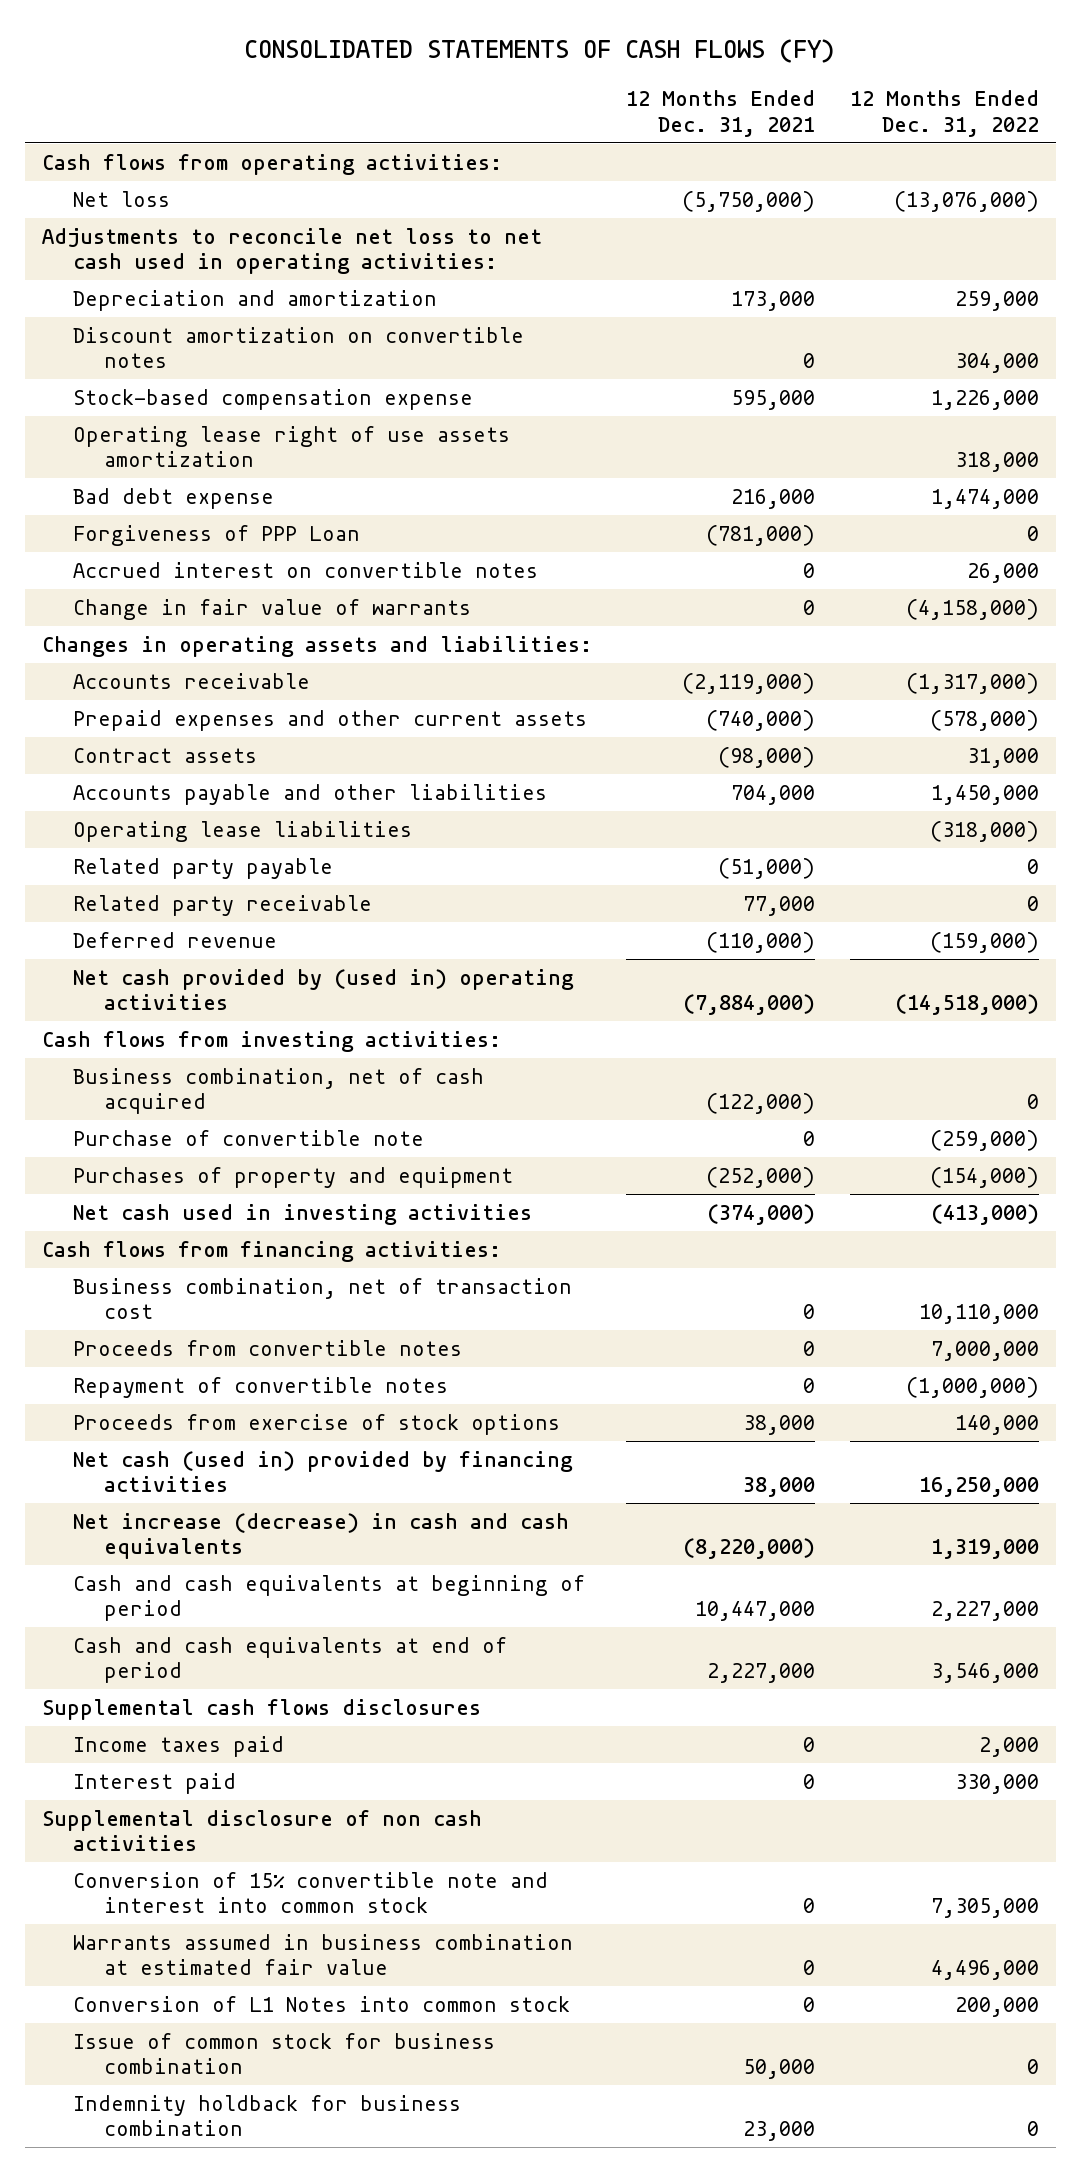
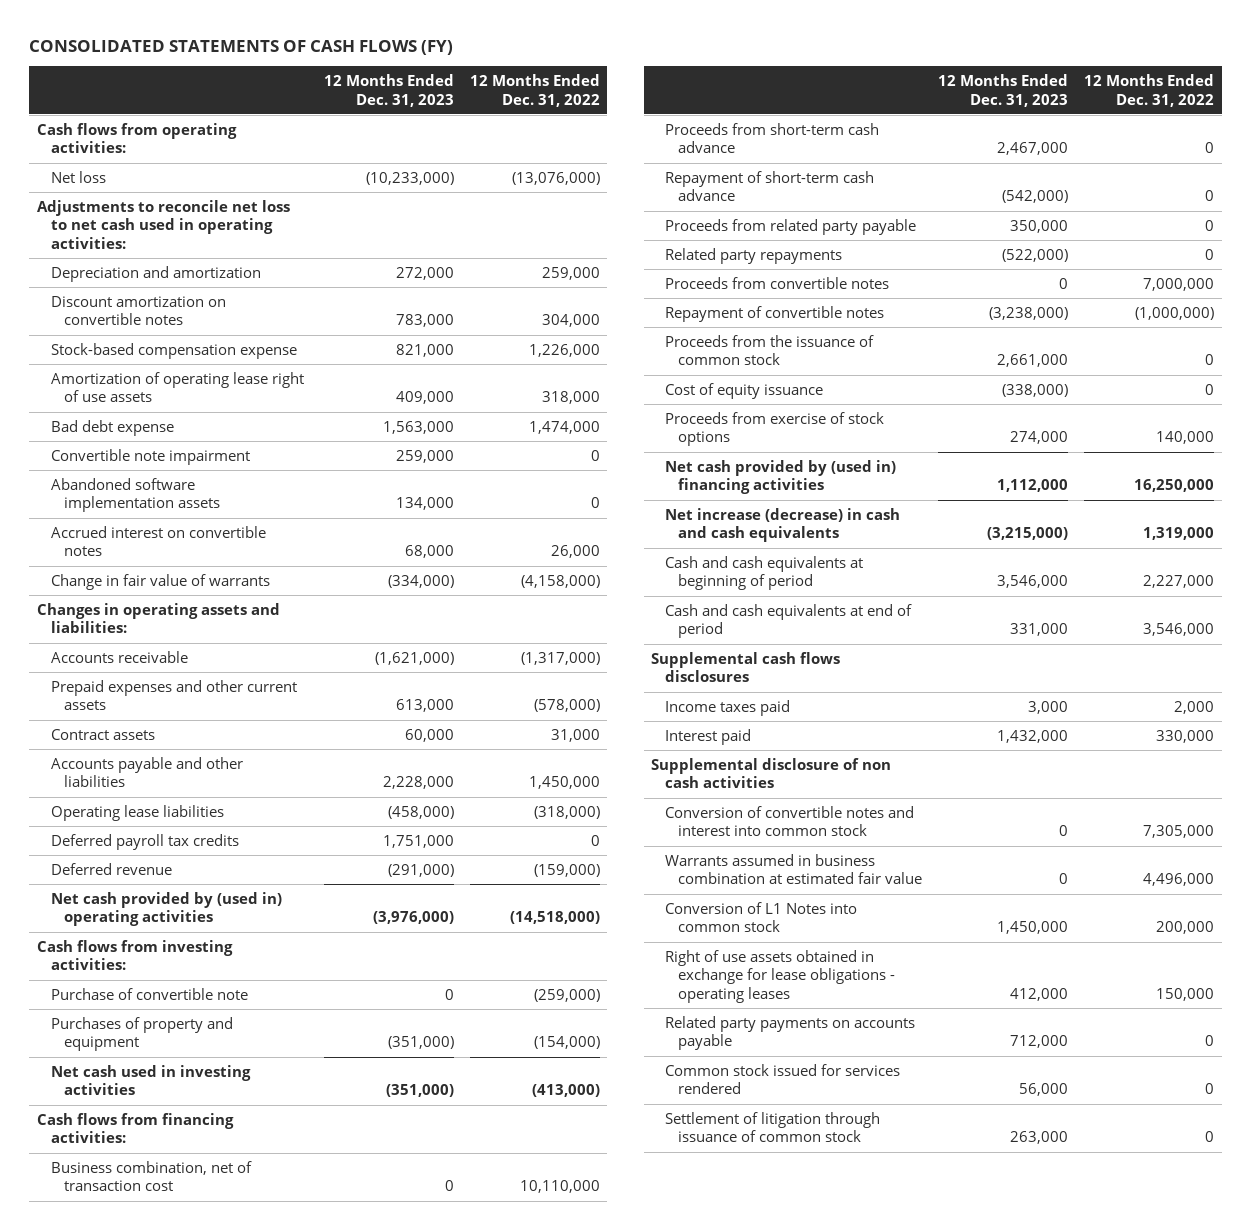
- | 12 Months Ended Dec. 31, 2021 | 12 Months Ended Dec. 31, 2022
+ | 12 Months Ended Dec. 31, 2023 | 12 Months Ended Dec. 31, 2022
- Operating lease right of use assets amortization | | 318,000
+ Amortization of operating lease right of use assets | 409,000 | 318,000
- Forgiveness of PPP Loan | (781,000) | 0
+ Convertible note impairment | 259,000 | 0
+ Abandoned software implementation assets | 134,000 | 0
- Related party payable | (51,000) | 0
- Related party receivable | 77,000 | 0
+ Deferred payroll tax credits | 1,751,000 | 0
- Business combination, net of cash acquired | (122,000) | 0
+ Proceeds from short-term cash advance | 2,467,000 | 0
+ Repayment of short-term cash advance | (542,000) | 0
+ Proceeds from related party payable | 350,000 | 0
+ Related party repayments | (522,000) | 0
+ Proceeds from the issuance of common stock | 2,661,000 | 0
+ Cost of equity issuance | (338,000) | 0
- Net cash (used in) provided by financing activities | 38,000 | 16,250,000
+ Net cash provided by (used in) financing activities | 1,112,000 | 16,250,000
- Conversion of 15% convertible note and interest into common stock | 0 | 7,305,000
+ Conversion of convertible notes and interest into common stock | 0 | 7,305,000
- Issue of common stock for business combination | 50,000 | 0
- Indemnity holdback for business combination | 23,000 | 0
+ Right of use assets obtained in exchange for lease obligations - operating leases | 412,000 | 150,000
+ Related party payments on accounts payable | 712,000 | 0
+ Common stock issued for services rendered | 56,000 | 0
+ Settlement of litigation through issuance of common stock | 263,000 | 0

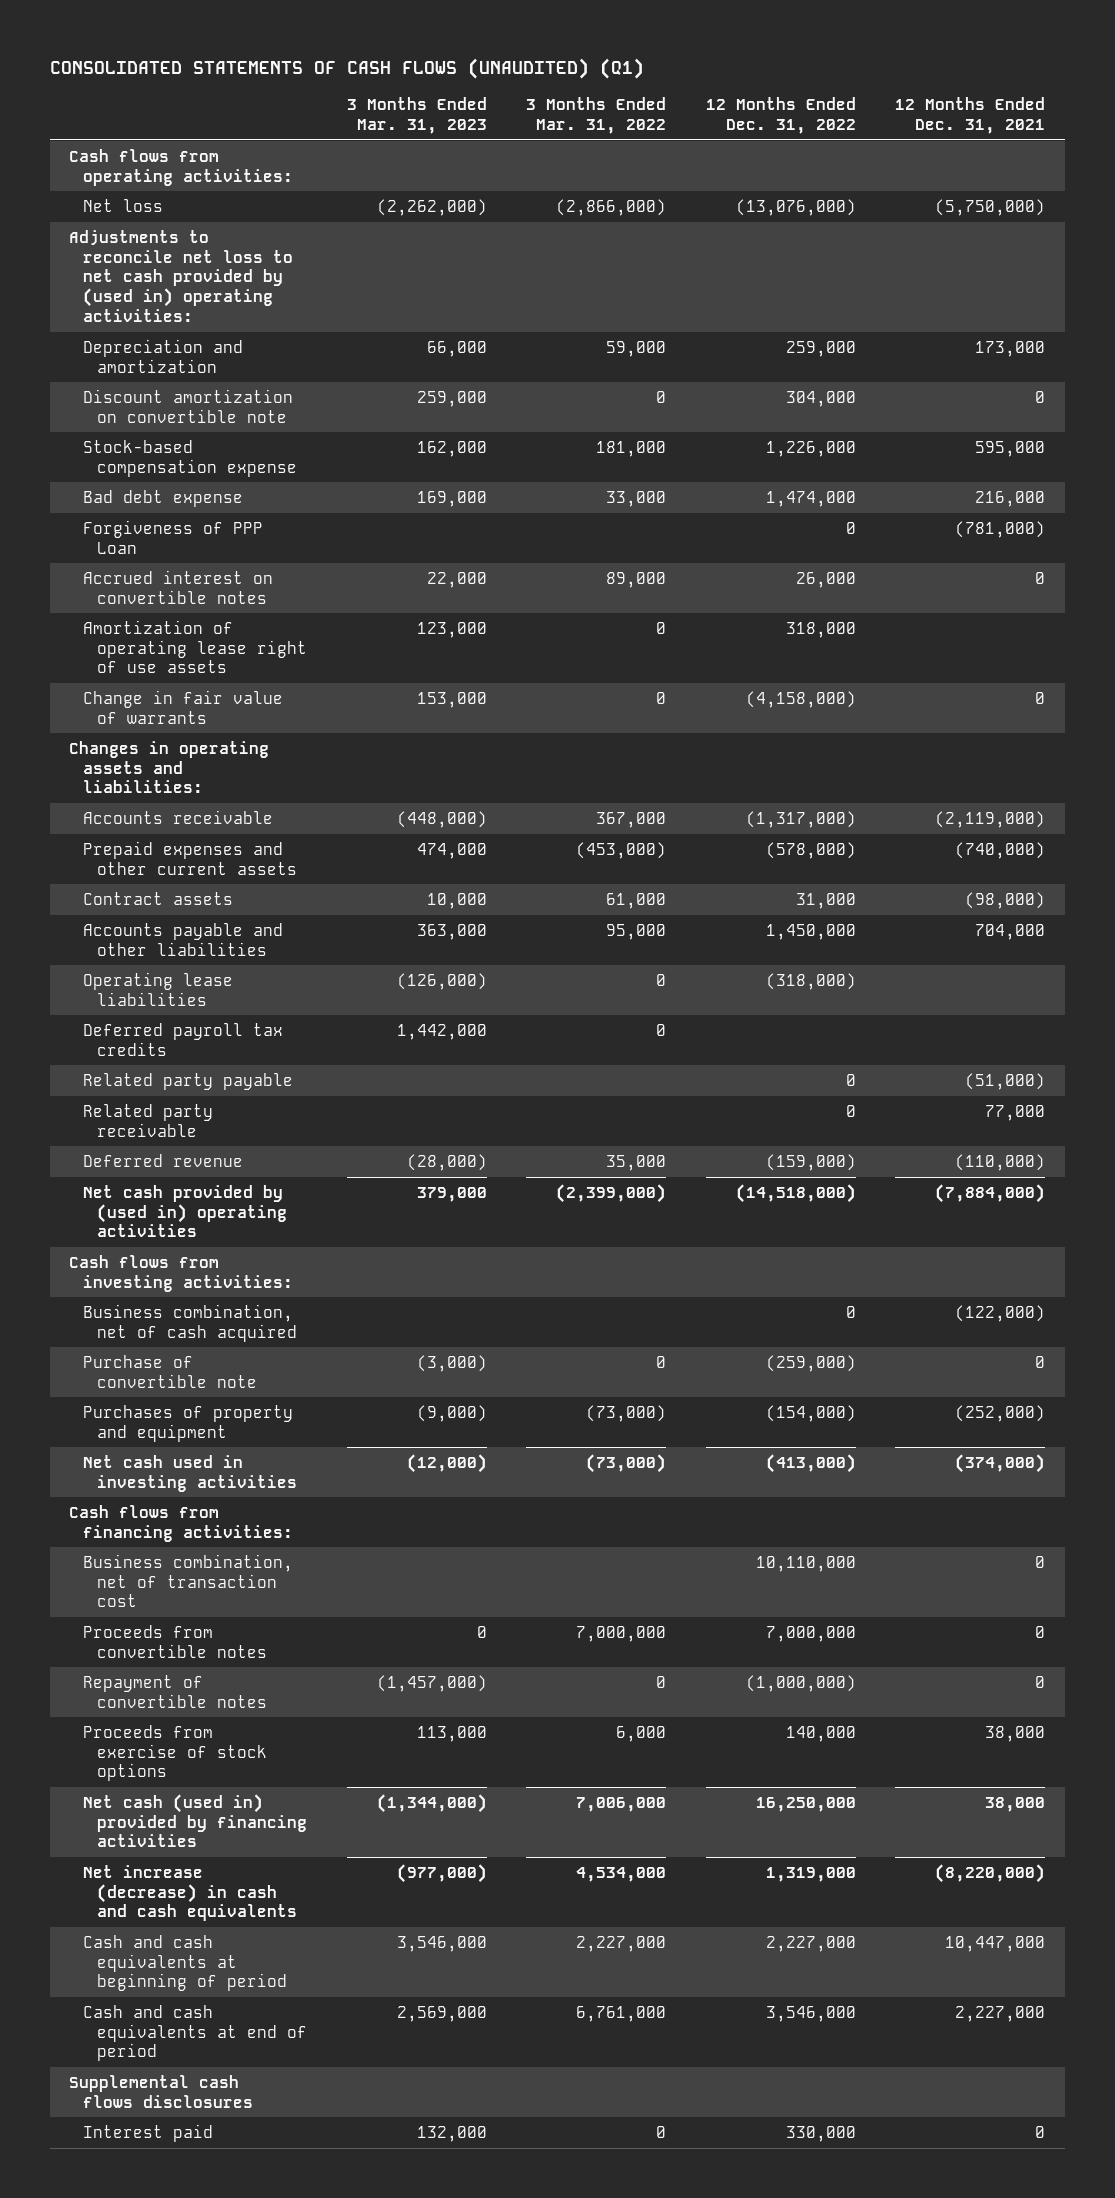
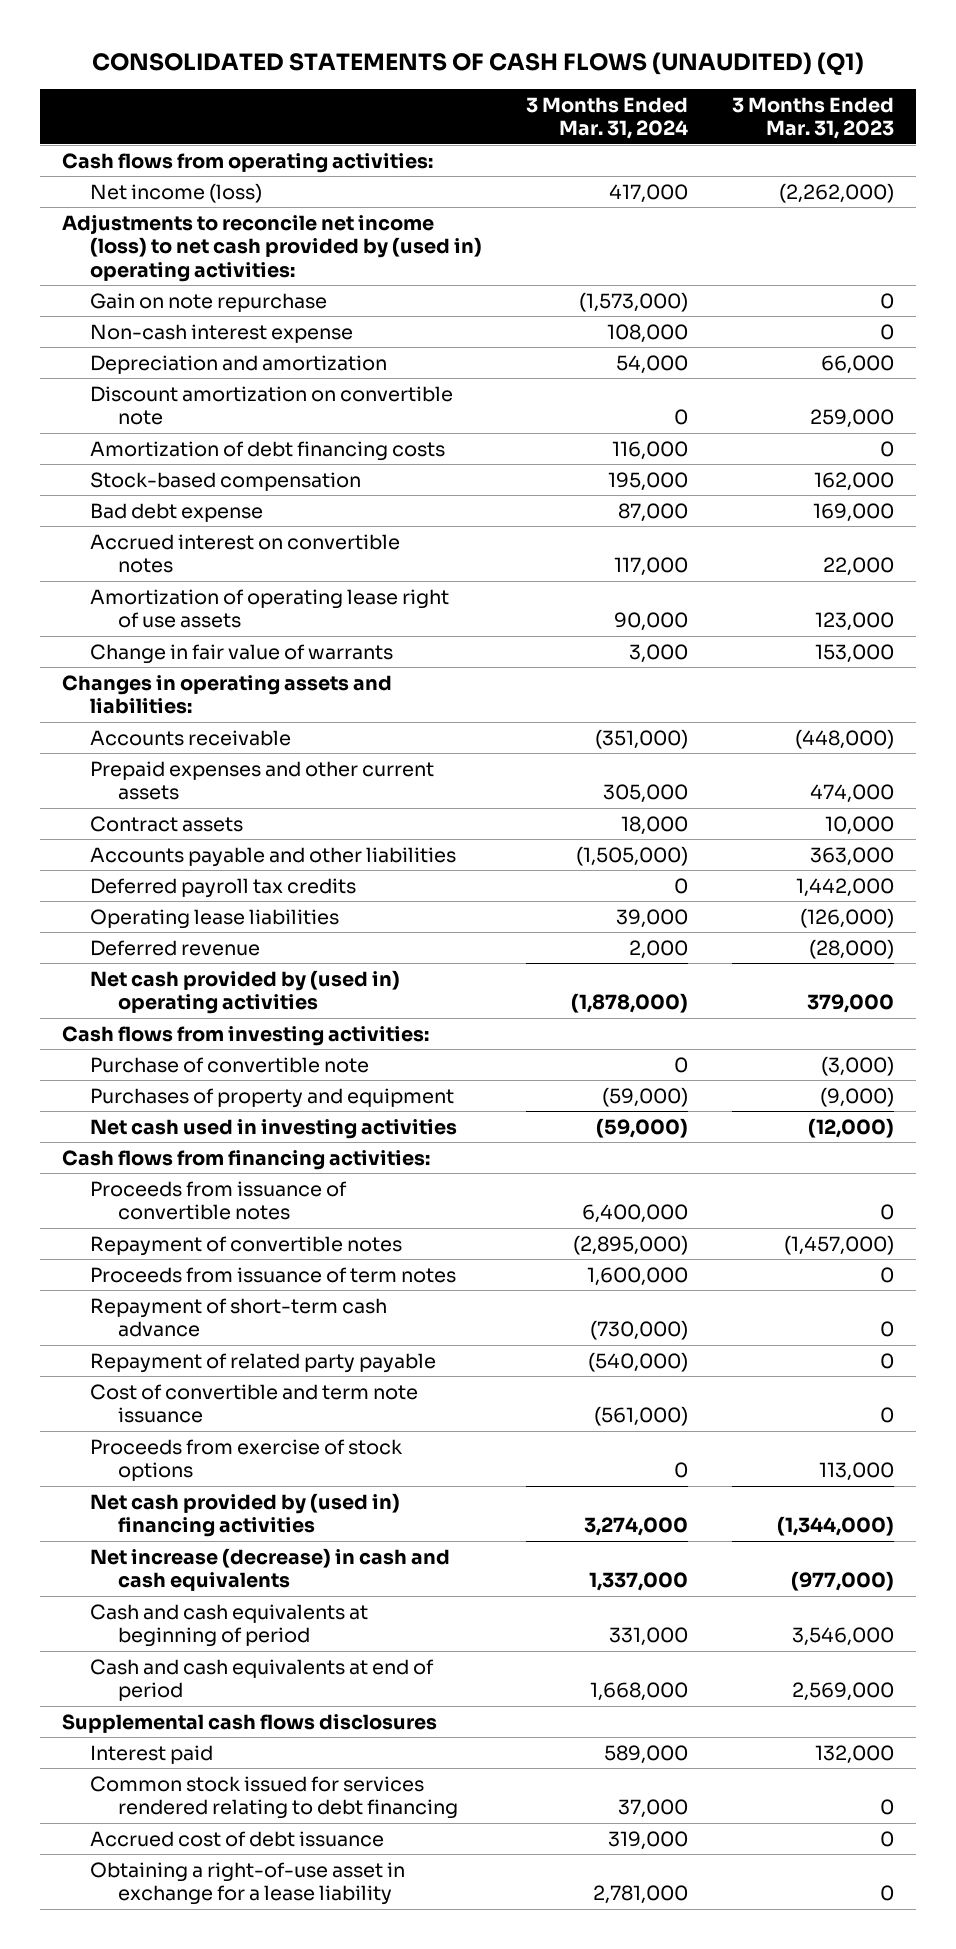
- | 3 Months Ended Mar. 31, 2023 | 3 Months Ended Mar. 31, 2022 | 12 Months Ended Dec. 31, 2022 | 12 Months Ended Dec. 31, 2021
+ | 3 Months Ended Mar. 31, 2024 | 3 Months Ended Mar. 31, 2023
- Net loss | (2,262,000) | (2,866,000) | (13,076,000) | (5,750,000)
- Adjustments to reconcile net loss to net cash provided by (used in) operating activities:
+ Net income (loss) | 417,000 | (2,262,000)
+ Adjustments to reconcile net income (loss) to net cash provided by (used in) operating activities:
+ Gain on note repurchase | (1,573,000) | 0
+ Non-cash interest expense | 108,000 | 0
- Stock-based compensation expense | 162,000 | 181,000 | 1,226,000 | 595,000
+ Amortization of debt financing costs | 116,000 | 0
+ Stock-based compensation | 195,000 | 162,000
- Forgiveness of PPP Loan | | | 0 | (781,000)
- Related party payable | | | 0 | (51,000)
- Related party receivable | | | 0 | 77,000
moved down: Operating lease liabilities | 39,000 | (126,000)
- Business combination, net of cash acquired | | | 0 | (122,000)
- Business combination, net of transaction cost | | | 10,110,000 | 0
- Proceeds from convertible notes | 0 | 7,000,000 | 7,000,000 | 0
+ Proceeds from issuance of convertible notes | 6,400,000 | 0
+ Proceeds from issuance of term notes | 1,600,000 | 0
+ Repayment of short-term cash advance | (730,000) | 0
+ Repayment of related party payable | (540,000) | 0
+ Cost of convertible and term note issuance | (561,000) | 0
- Net cash (used in) provided by financing activities | (1,344,000) | 7,006,000 | 16,250,000 | 38,000
+ Net cash provided by (used in) financing activities | 3,274,000 | (1,344,000)
+ Common stock issued for services rendered relating to debt financing | 37,000 | 0
+ Accrued cost of debt issuance | 319,000 | 0
+ Obtaining a right-of-use asset in exchange for a lease liability | 2,781,000 | 0

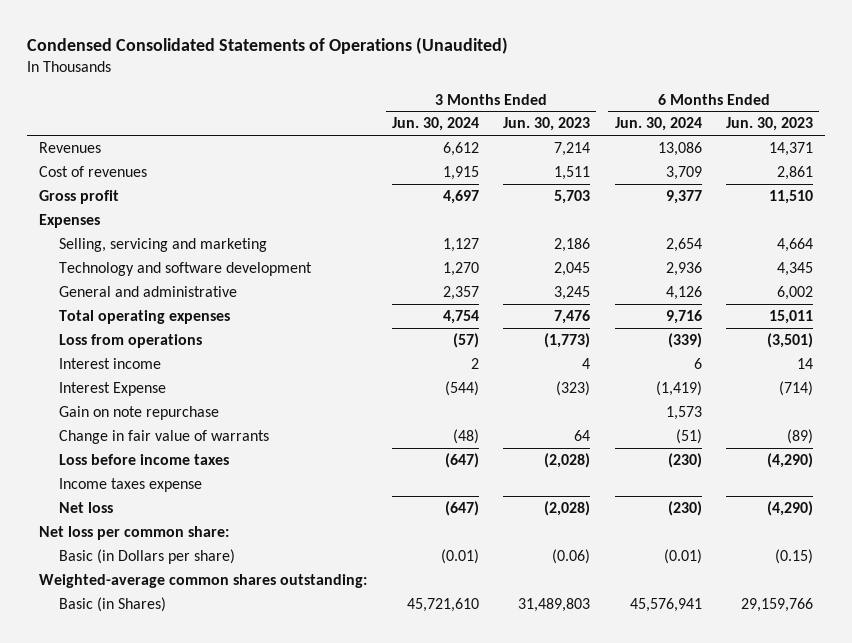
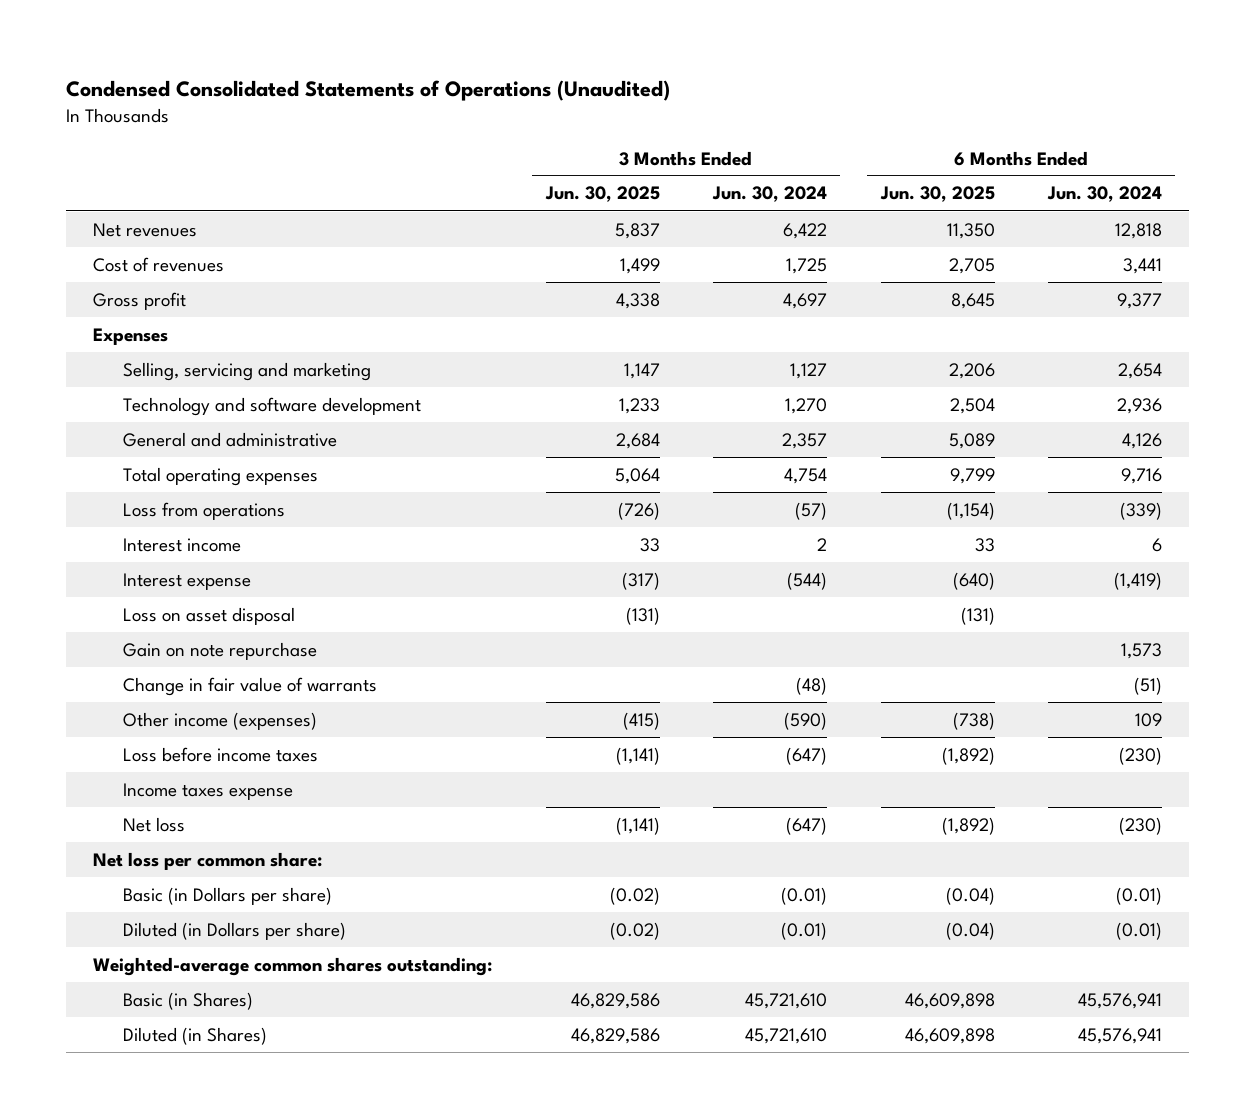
- | 3 Months Ended Jun. 30, 2024 | 3 Months Ended Jun. 30, 2023 | 6 Months Ended Jun. 30, 2024 | 6 Months Ended Jun. 30, 2023
+ | 3 Months Ended Jun. 30, 2025 | 3 Months Ended Jun. 30, 2024 | 6 Months Ended Jun. 30, 2025 | 6 Months Ended Jun. 30, 2024
- Revenues | 6,612 | 7,214 | 13,086 | 14,371
- Cost of revenues | 1,915 | 1,511 | 3,709 | 2,861
+ Net revenues | 5,837 | 6,422 | 11,350 | 12,818
+ Cost of revenues | 1,499 | 1,725 | 2,705 | 3,441
- Interest Expense | (544) | (323) | (1,419) | (714)
+ Interest expense | (317) | (544) | (640) | (1,419)
+ Loss on asset disposal | (131) | | (131) |
+ Other income (expenses) | (415) | (590) | (738) | 109
+ Diluted (in Dollars per share) | (0.02) | (0.01) | (0.04) | (0.01)
+ Diluted (in Shares) | 46,829,586 | 45,721,610 | 46,609,898 | 45,576,941

